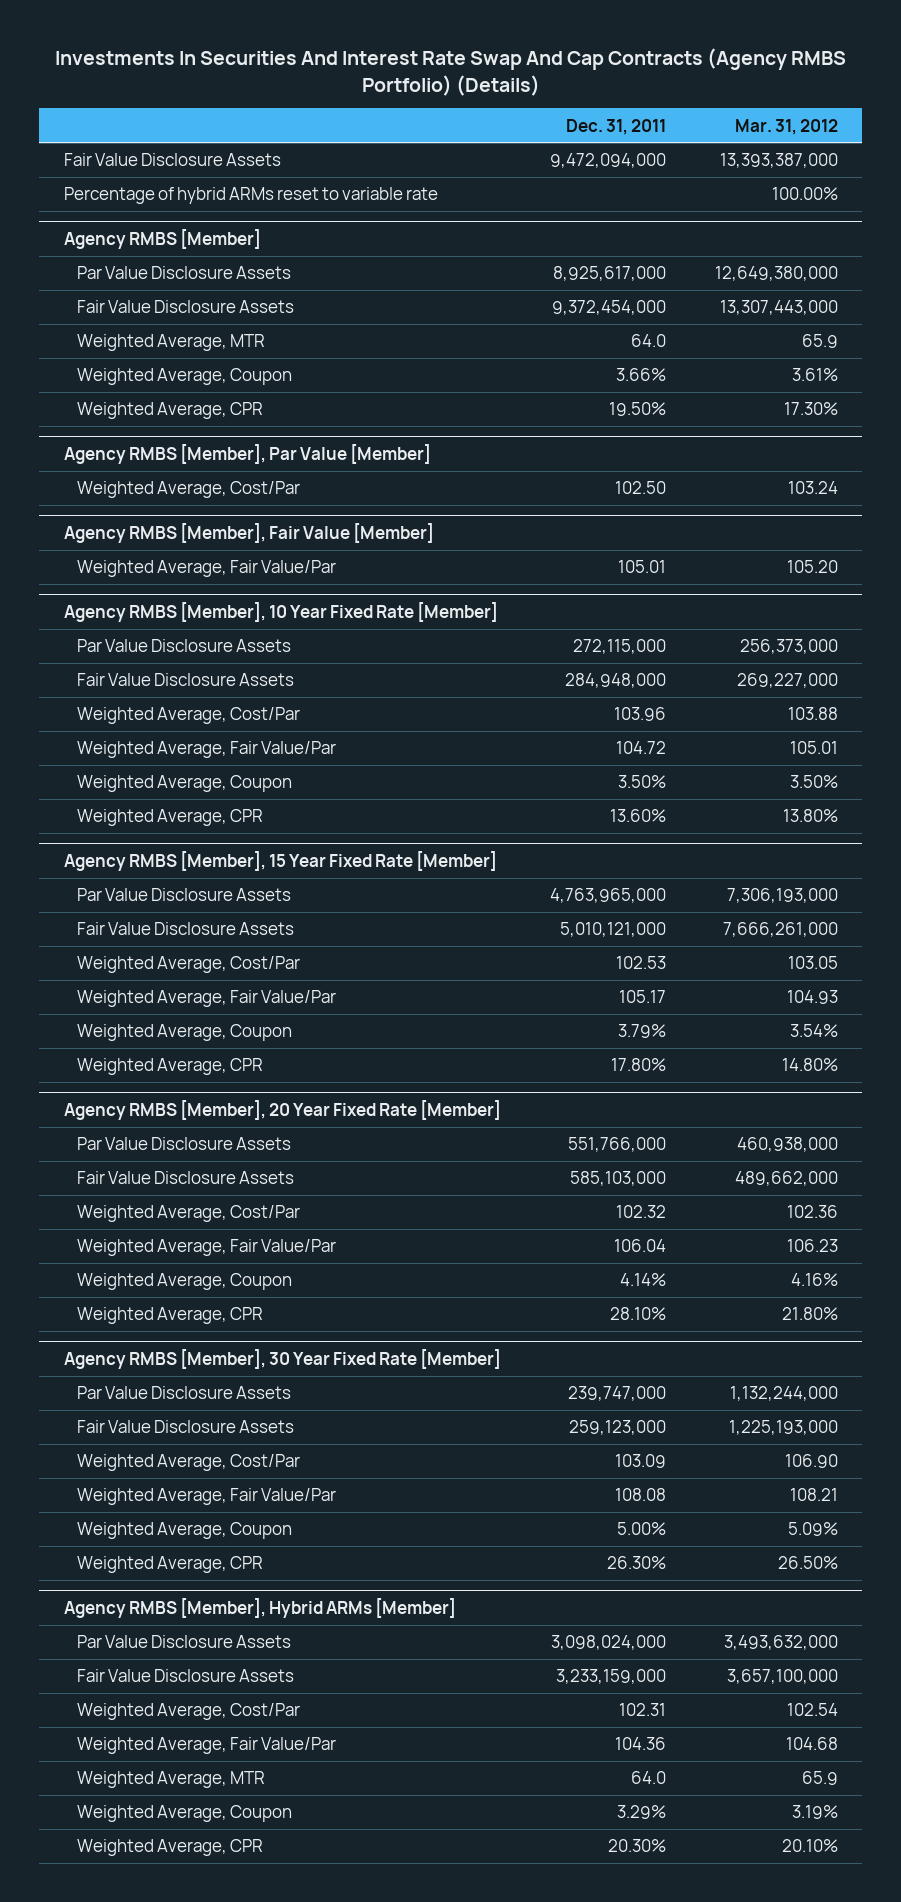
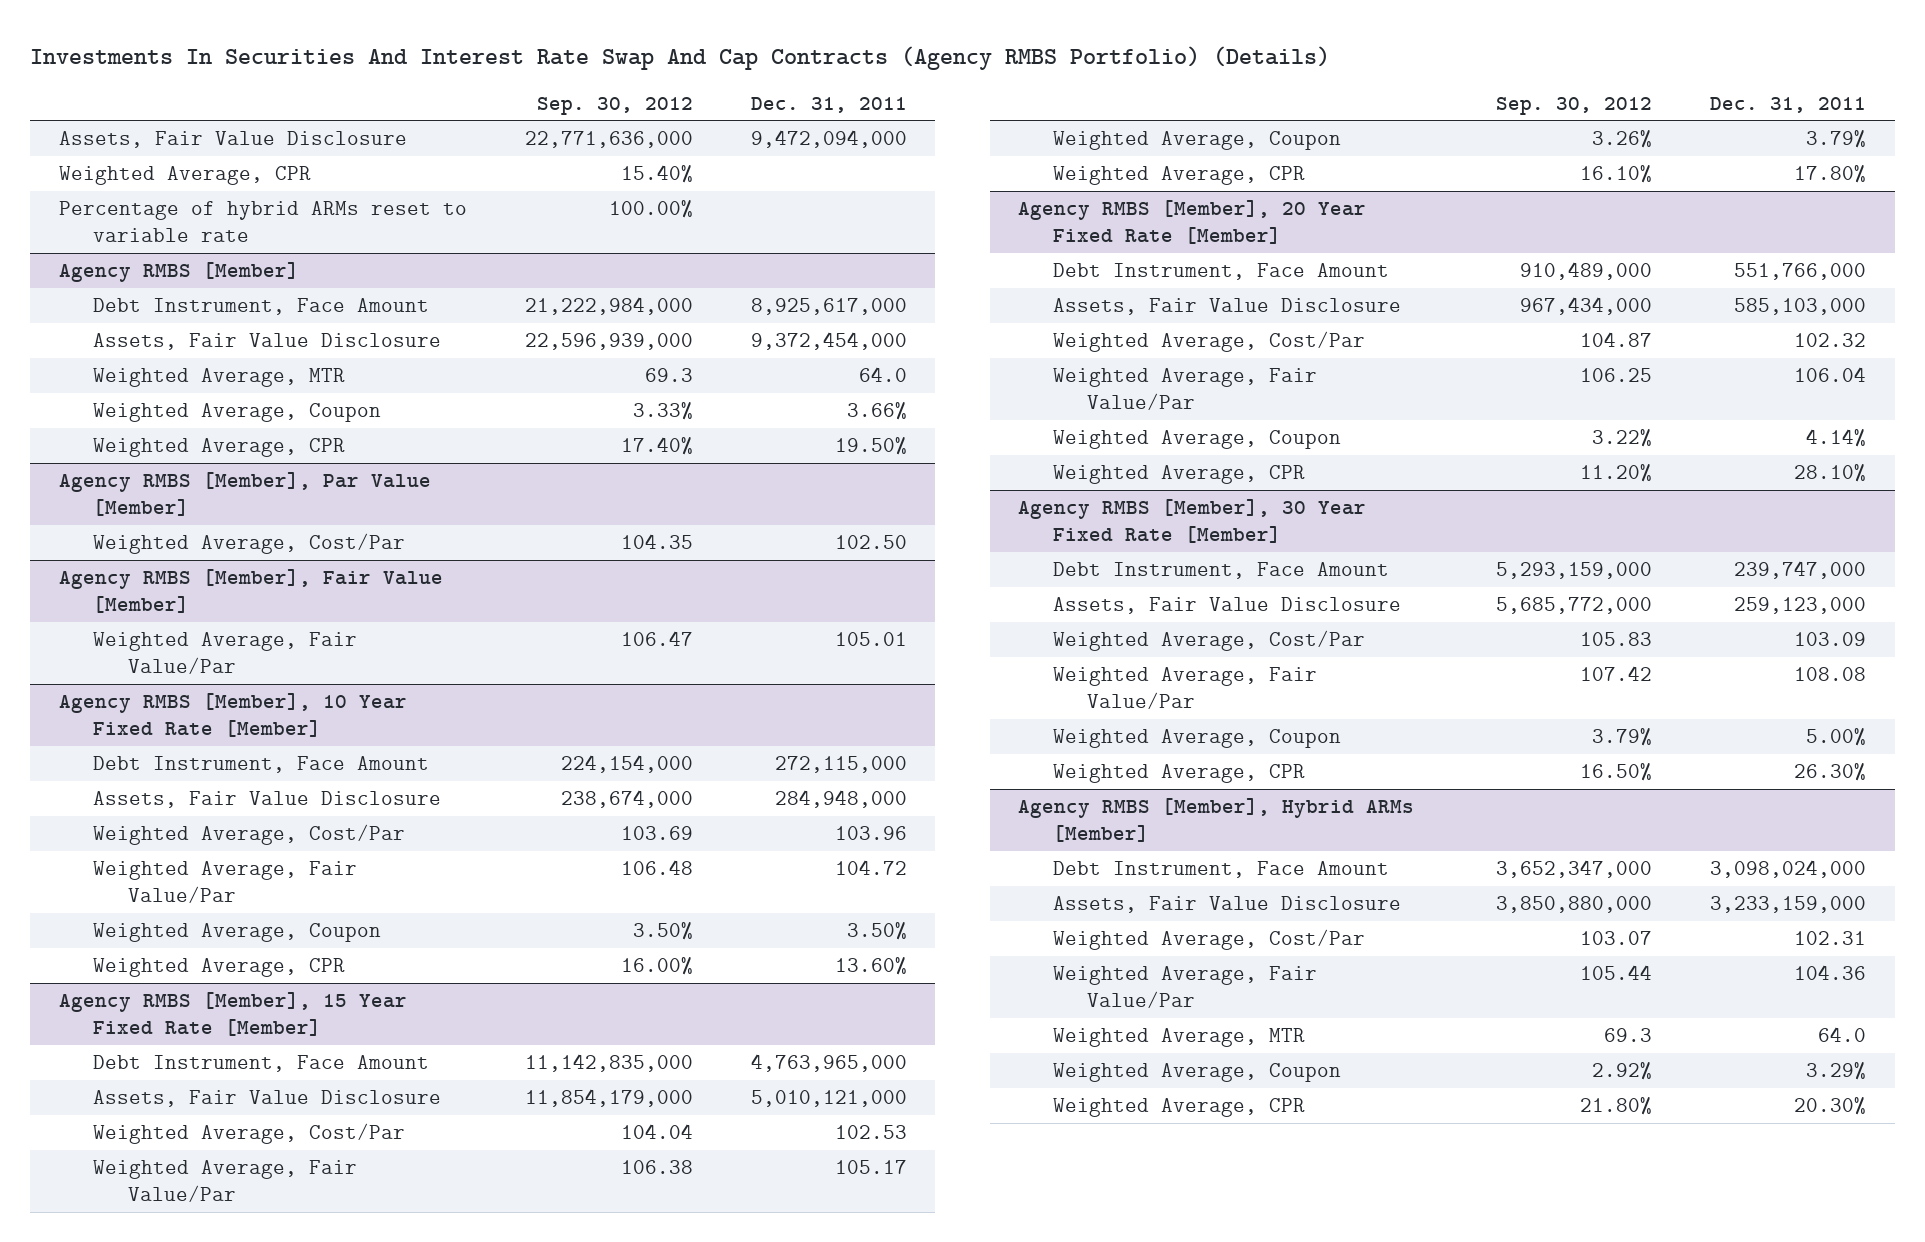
- | Dec. 31, 2011 | Mar. 31, 2012
+ | Sep. 30, 2012 | Dec. 31, 2011
- Fair Value Disclosure Assets | 9,472,094,000 | 13,393,387,000
+ Assets, Fair Value Disclosure | 22,771,636,000 | 9,472,094,000
+ Weighted Average, CPR | 15.40% |
@ Agency RMBS [Member]
- Par Value Disclosure Assets | 8,925,617,000 | 12,649,380,000
- Fair Value Disclosure Assets | 9,372,454,000 | 13,307,443,000
+ Debt Instrument, Face Amount | 21,222,984,000 | 8,925,617,000
+ Assets, Fair Value Disclosure | 22,596,939,000 | 9,372,454,000
@ Agency RMBS [Member], 10 Year Fixed Rate [Member]
- Par Value Disclosure Assets | 272,115,000 | 256,373,000
- Fair Value Disclosure Assets | 284,948,000 | 269,227,000
+ Debt Instrument, Face Amount | 224,154,000 | 272,115,000
+ Assets, Fair Value Disclosure | 238,674,000 | 284,948,000
@ Agency RMBS [Member], 15 Year Fixed Rate [Member]
- Par Value Disclosure Assets | 4,763,965,000 | 7,306,193,000
- Fair Value Disclosure Assets | 5,010,121,000 | 7,666,261,000
+ Debt Instrument, Face Amount | 11,142,835,000 | 4,763,965,000
+ Assets, Fair Value Disclosure | 11,854,179,000 | 5,010,121,000
@ Agency RMBS [Member], 20 Year Fixed Rate [Member]
- Par Value Disclosure Assets | 551,766,000 | 460,938,000
- Fair Value Disclosure Assets | 585,103,000 | 489,662,000
+ Debt Instrument, Face Amount | 910,489,000 | 551,766,000
+ Assets, Fair Value Disclosure | 967,434,000 | 585,103,000
@ Agency RMBS [Member], 30 Year Fixed Rate [Member]
- Par Value Disclosure Assets | 239,747,000 | 1,132,244,000
- Fair Value Disclosure Assets | 259,123,000 | 1,225,193,000
+ Debt Instrument, Face Amount | 5,293,159,000 | 239,747,000
+ Assets, Fair Value Disclosure | 5,685,772,000 | 259,123,000
@ Agency RMBS [Member], Hybrid ARMs [Member]
- Par Value Disclosure Assets | 3,098,024,000 | 3,493,632,000
- Fair Value Disclosure Assets | 3,233,159,000 | 3,657,100,000
+ Debt Instrument, Face Amount | 3,652,347,000 | 3,098,024,000
+ Assets, Fair Value Disclosure | 3,850,880,000 | 3,233,159,000

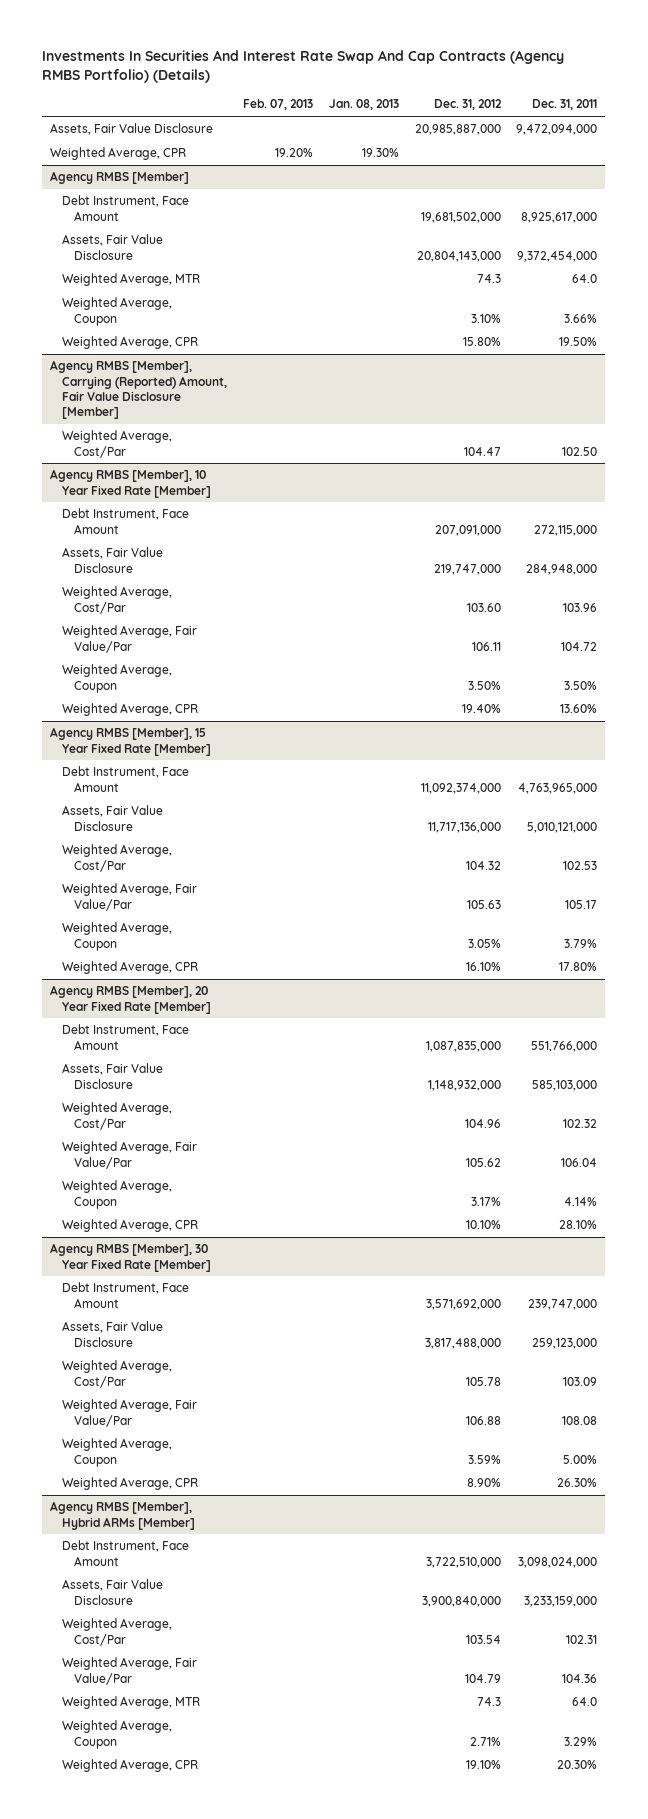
- | Sep. 30, 2012 | Dec. 31, 2011
+ | Feb. 07, 2013 | Jan. 08, 2013 | Dec. 31, 2012 | Dec. 31, 2011
- Percentage of hybrid ARMs reset to variable rate | 100.00% |
- Agency RMBS [Member], Par Value [Member]
+ Agency RMBS [Member], Carrying (Reported) Amount, Fair Value Disclosure [Member]
- Agency RMBS [Member], Fair Value [Member]
- Weighted Average, Fair Value/Par | 106.47 | 105.01

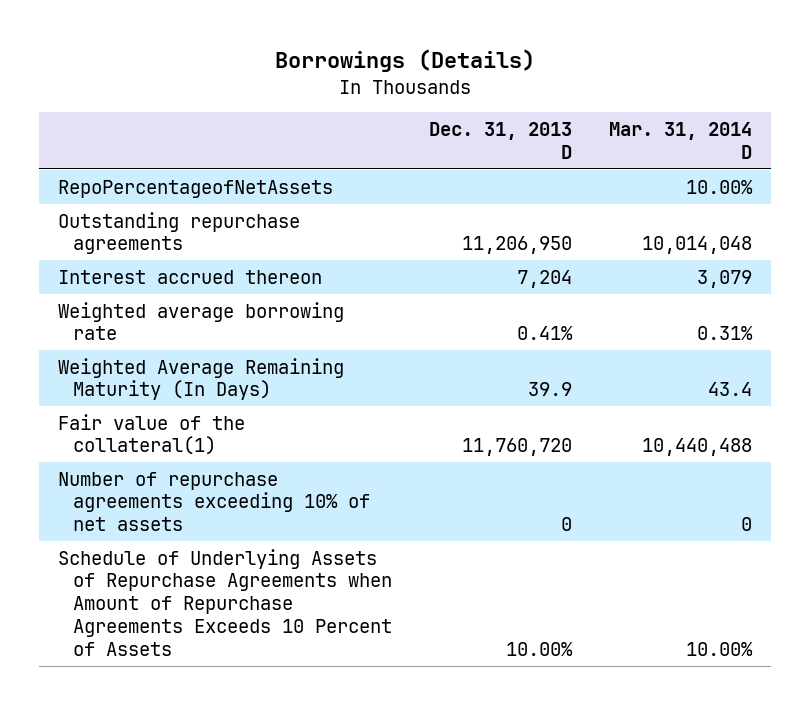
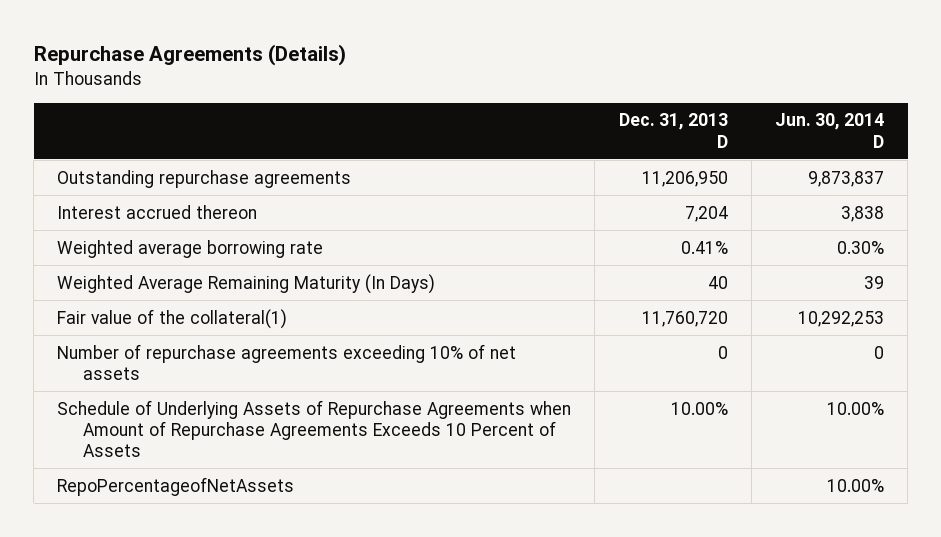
- Borrowings (Details)
+ Repurchase Agreements (Details)
- | Dec. 31, 2013 D | Mar. 31, 2014 D
+ | Dec. 31, 2013 D | Jun. 30, 2014 D
- Weighted Average Remaining Maturity (In Days) | 39.9 | 43.4
+ Weighted Average Remaining Maturity (In Days) | 40 | 39
moved down: RepoPercentageofNetAssets | | 10.00%

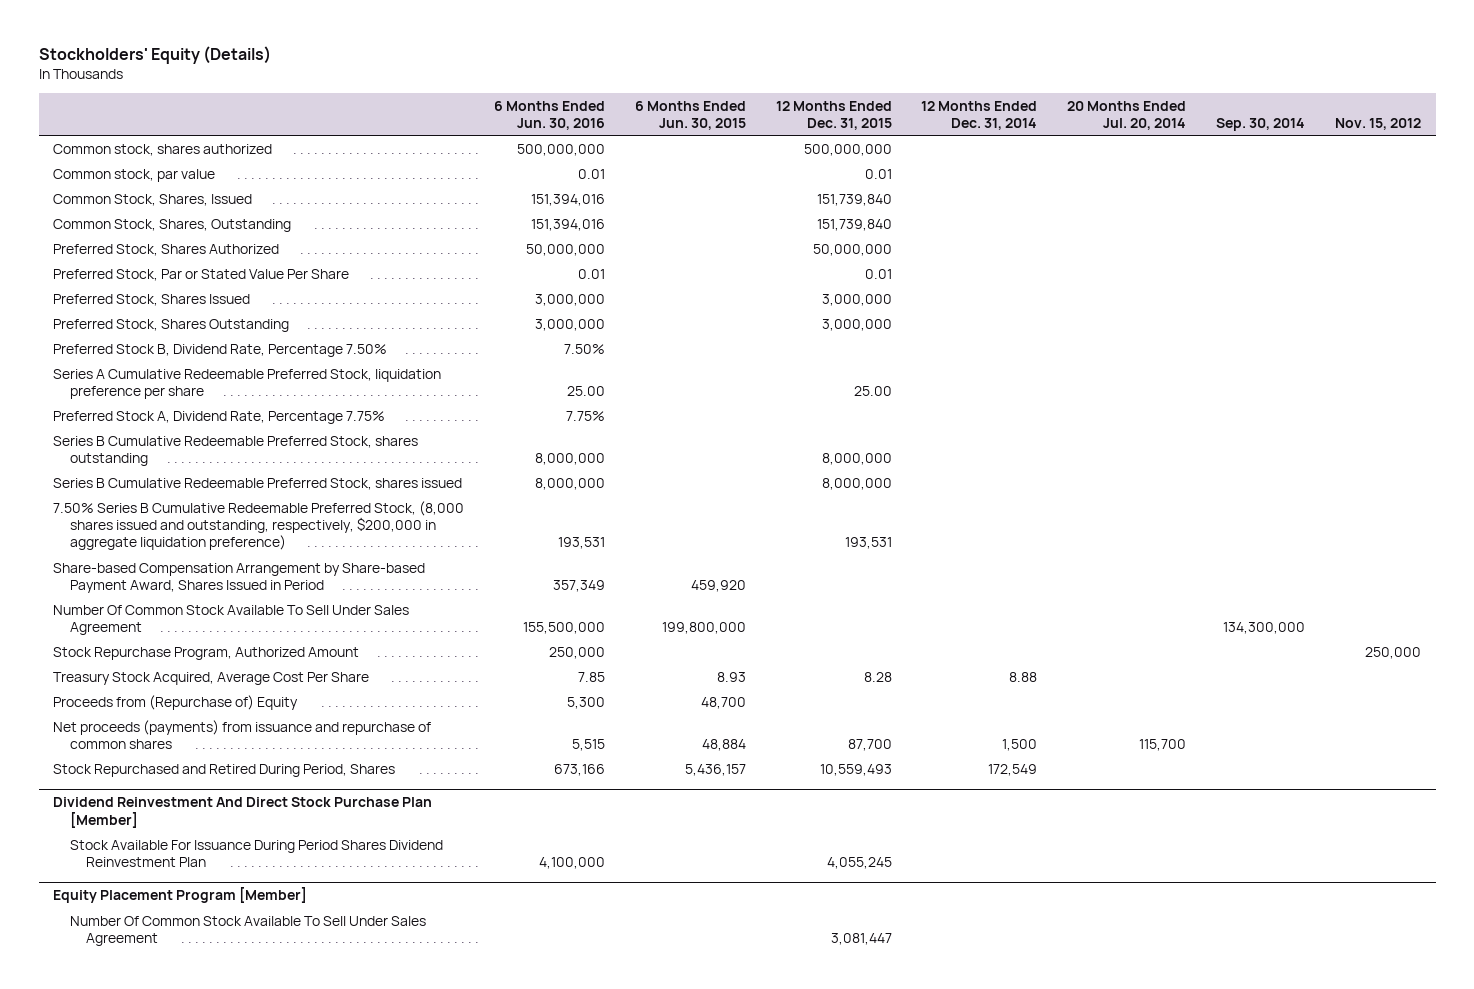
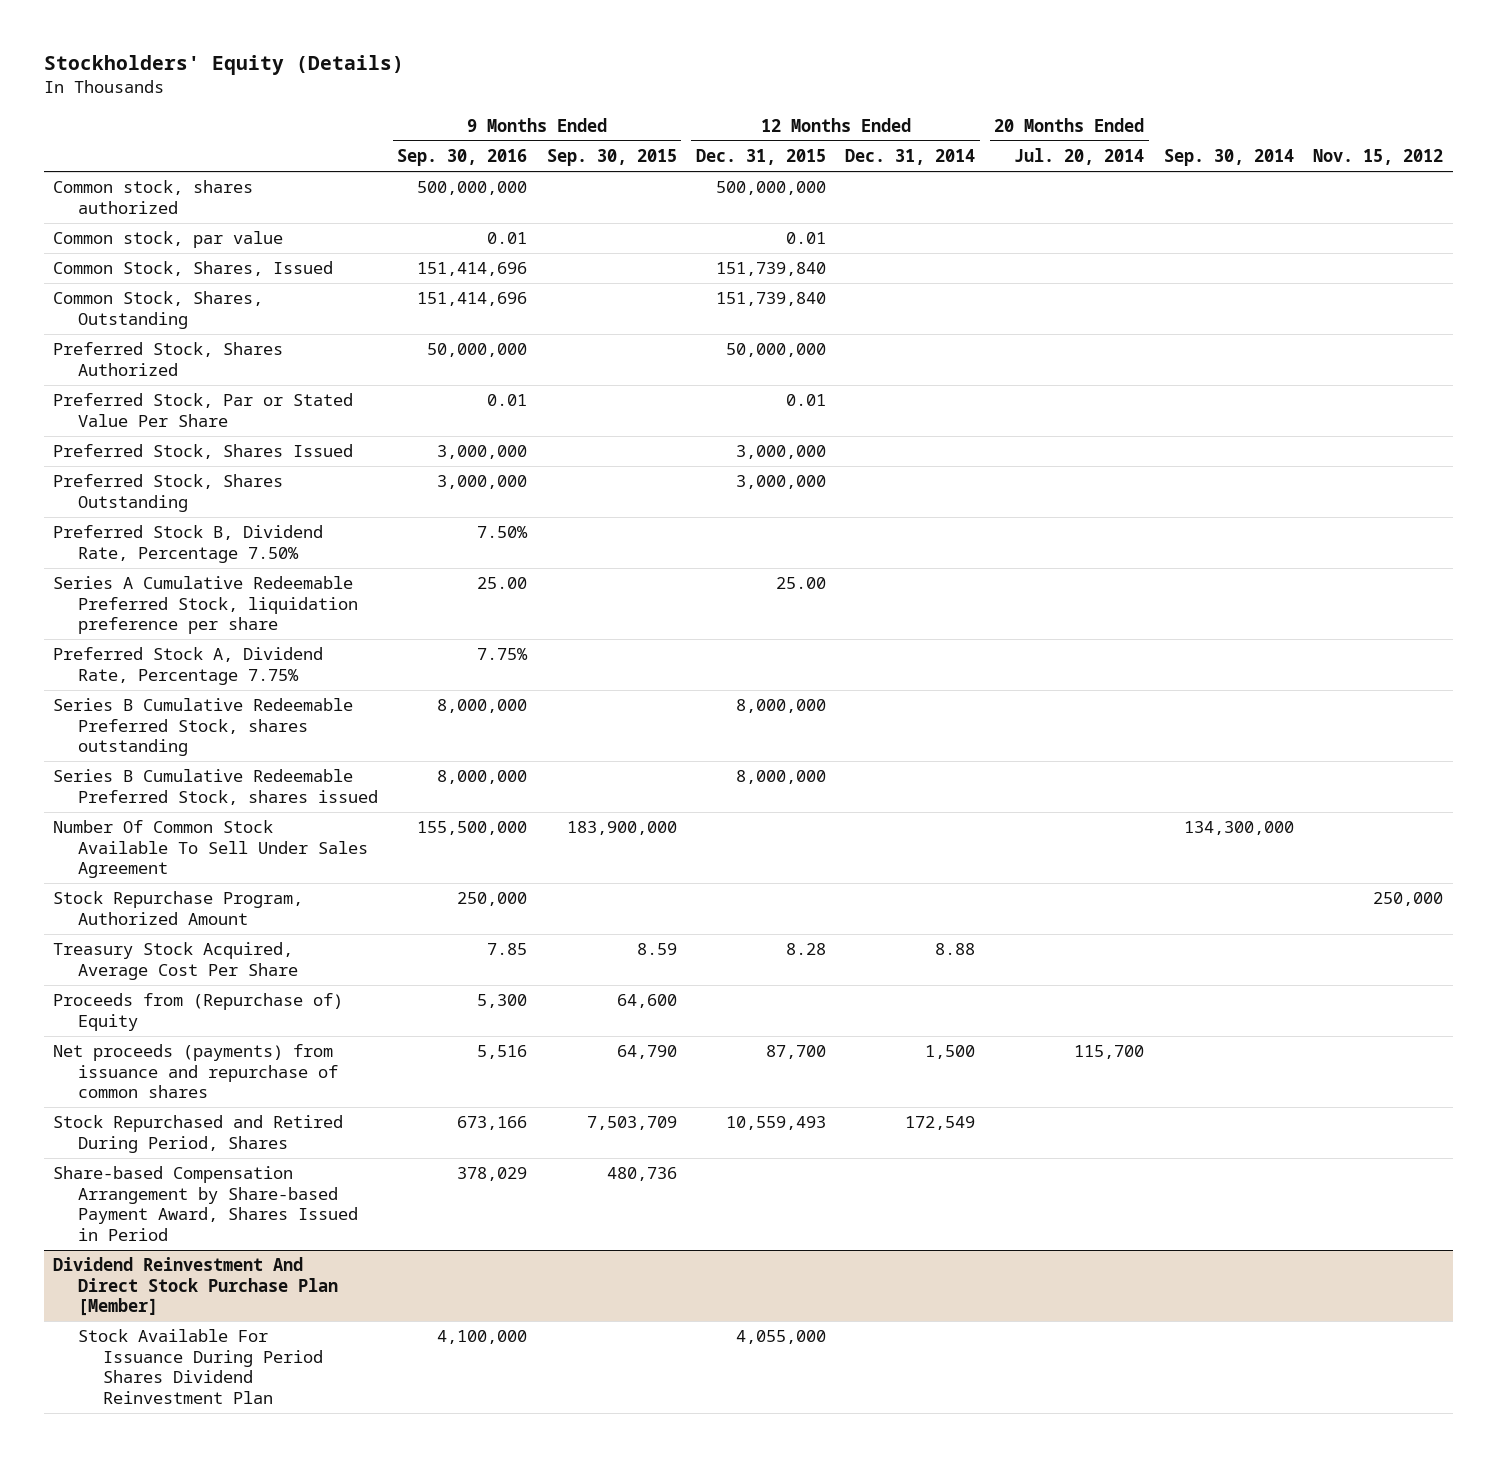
- | 6 Months Ended Jun. 30, 2016 | 6 Months Ended Jun. 30, 2015 | 12 Months Ended Dec. 31, 2015 | 12 Months Ended Dec. 31, 2014 | 20 Months Ended Jul. 20, 2014 | Sep. 30, 2014 | Nov. 15, 2012
+ | 9 Months Ended Sep. 30, 2016 | 9 Months Ended Sep. 30, 2015 | 12 Months Ended Dec. 31, 2015 | 12 Months Ended Dec. 31, 2014 | 20 Months Ended Jul. 20, 2014 | Sep. 30, 2014 | Nov. 15, 2012
- 7.50% Series B Cumulative Redeemable Preferred Stock, (8,000 shares issued and outstanding, respectively, $200,000 in aggregate liquidation preference) | 193,531 | | 193,531 | | | |
moved down: Share-based Compensation Arrangement by Share-based Payment Award, Shares Issued in Period | 378,029 | 480,736 | | | | |
@ Dividend Reinvestment And Direct Stock Purchase Plan [Member]
- Stock Available For Issuance During Period Shares Dividend Reinvestment Plan | 4,100,000 | | 4,055,245 | | | |
- Equity Placement Program [Member]
- Number Of Common Stock Available To Sell Under Sales Agreement | | | 3,081,447 | | | |
@ Dividend Reinvestment And Direct Stock Purchase Plan [Member]
+ Stock Available For Issuance During Period Shares Dividend Reinvestment Plan | 4,100,000 | | 4,055,000 | | | |

